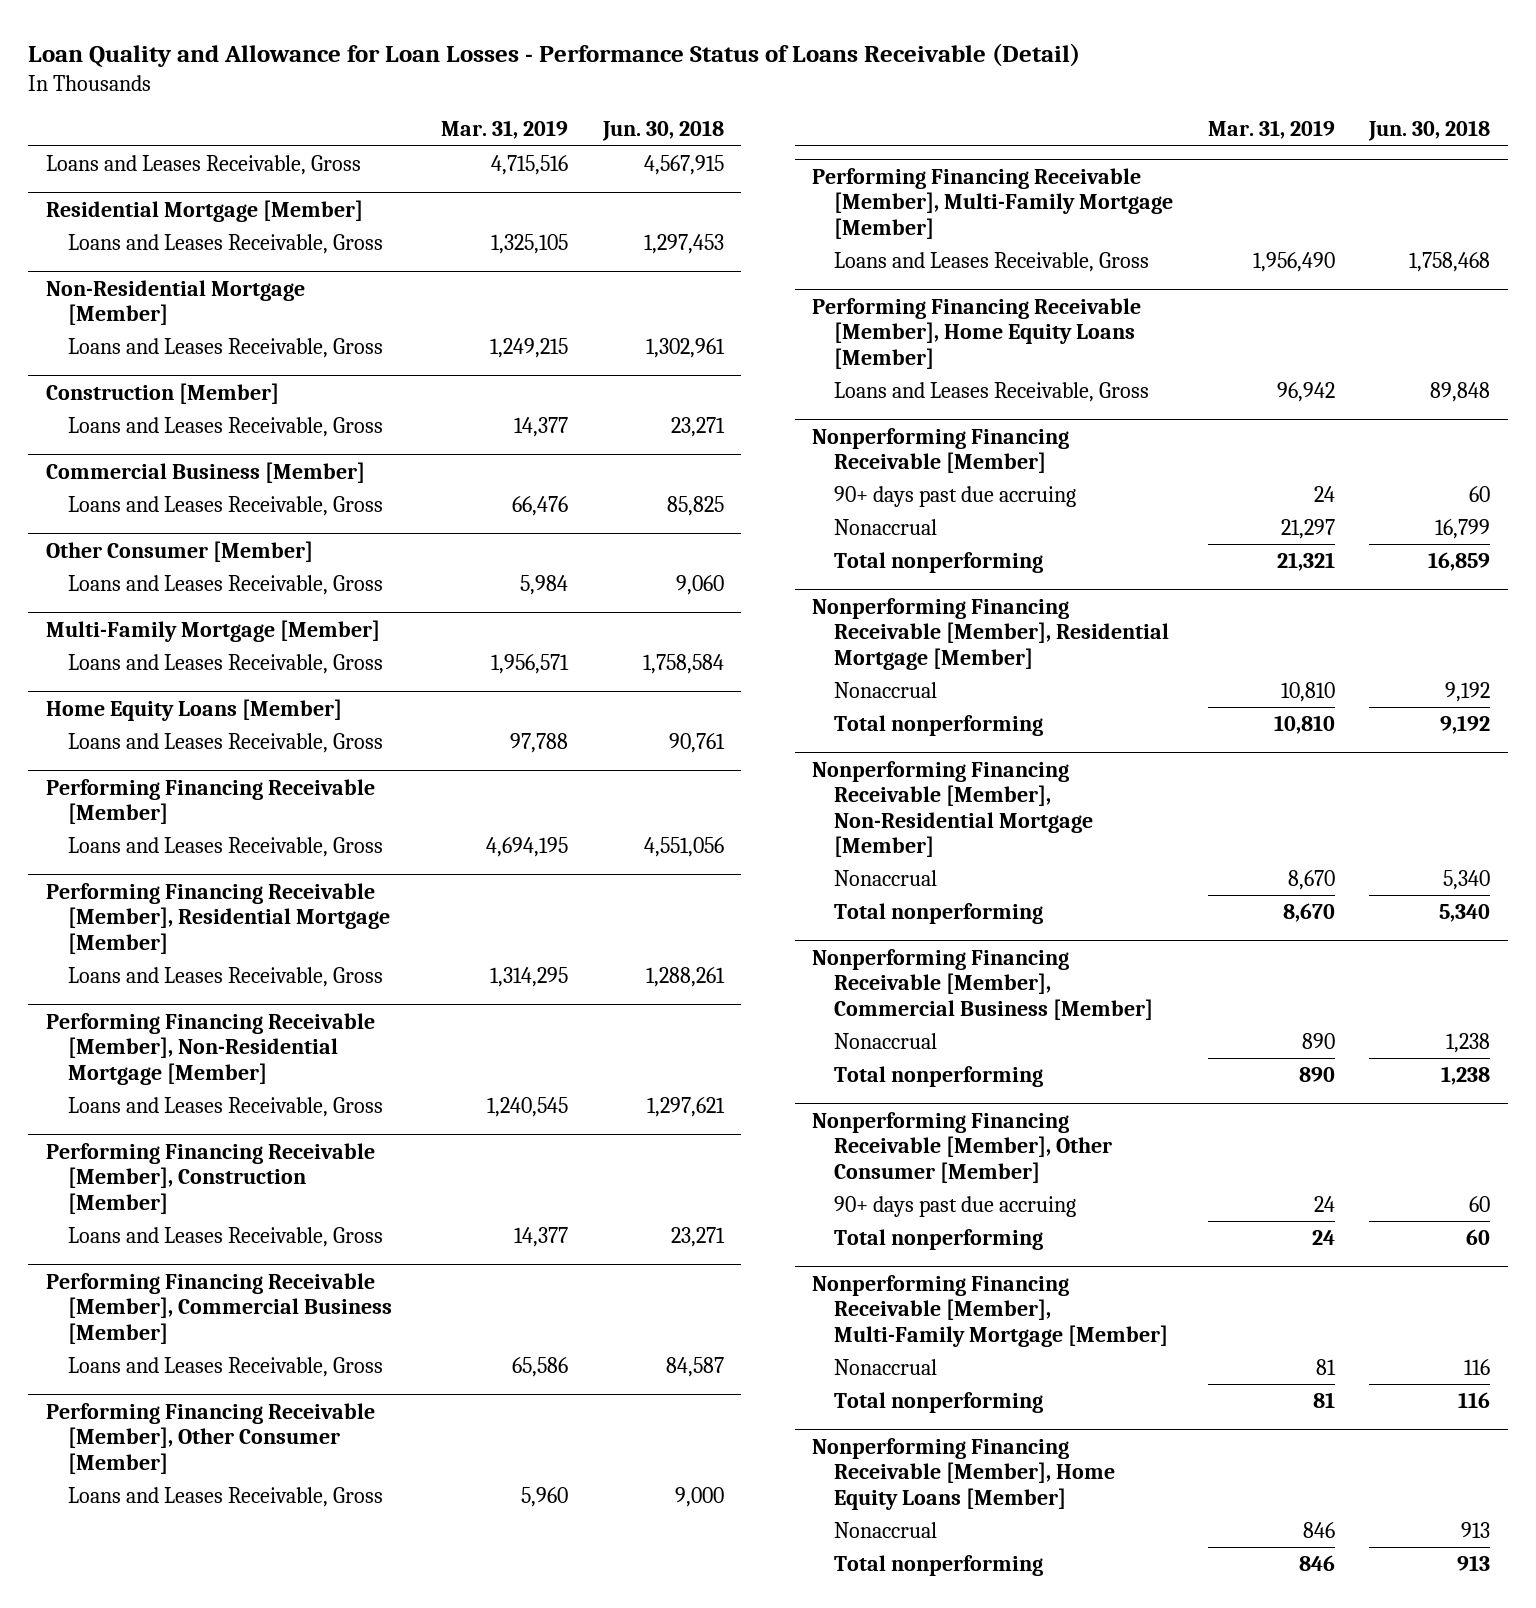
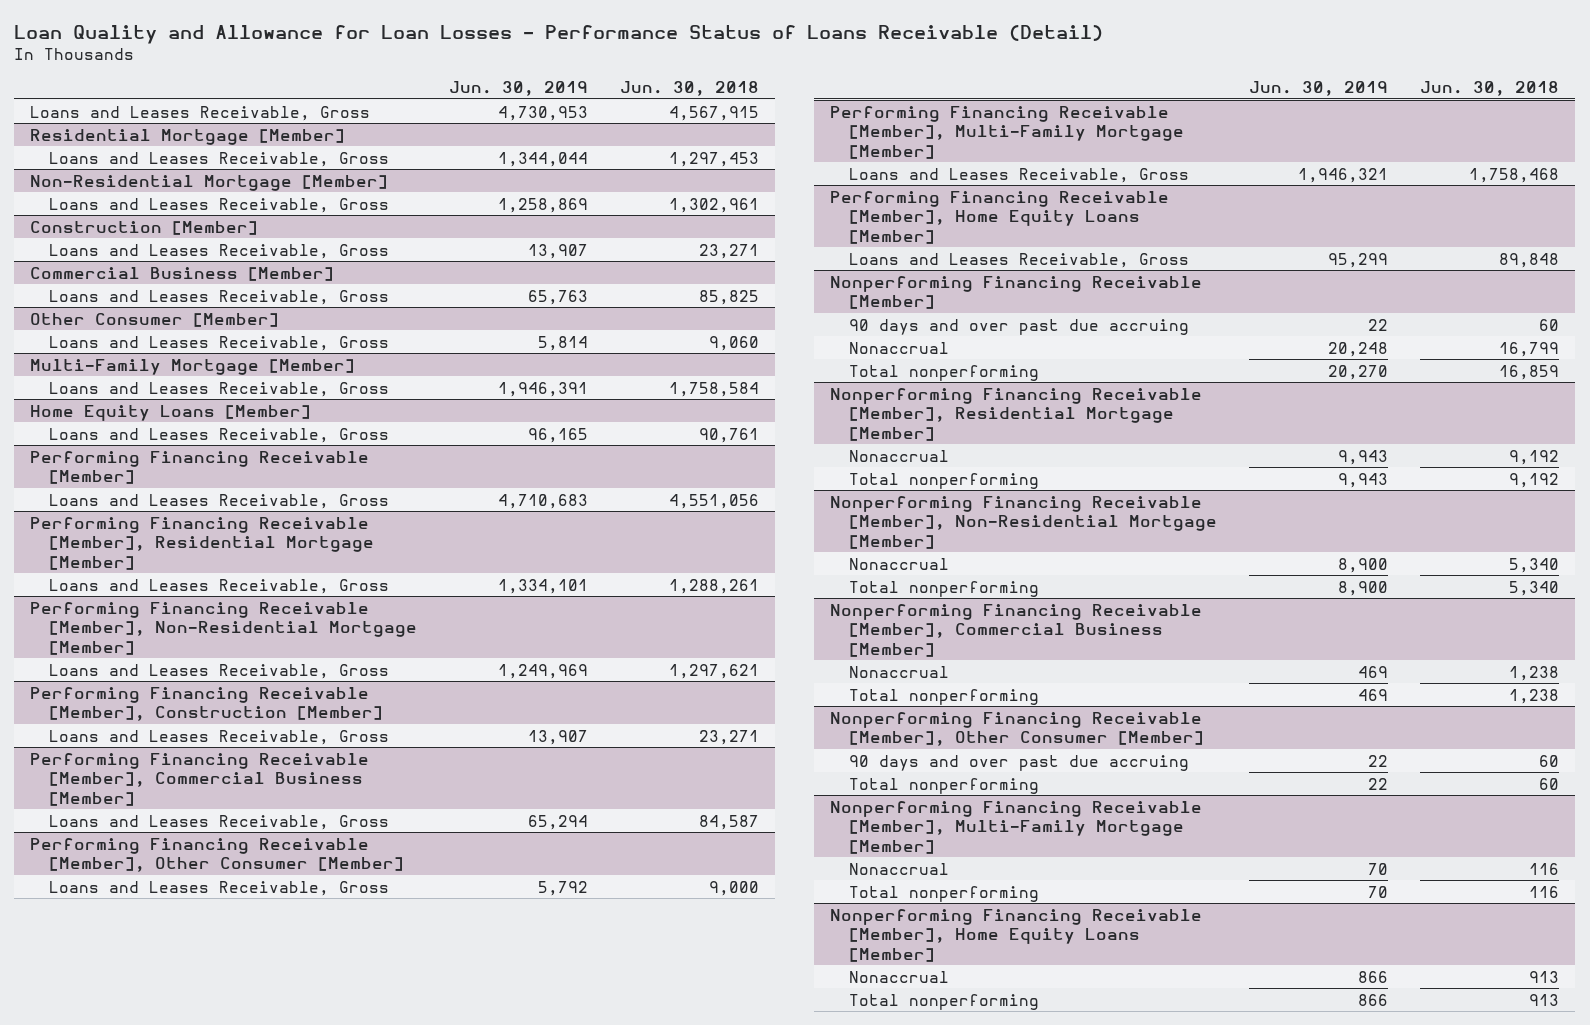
- | Mar. 31, 2019 | Jun. 30, 2018
+ | Jun. 30, 2019 | Jun. 30, 2018
@ Nonperforming Financing Receivable [Member]
- 90+ days past due accruing | 24 | 60
+ 90 days and over past due accruing | 22 | 60
@ Nonperforming Financing Receivable [Member], Other Consumer [Member]
- 90+ days past due accruing | 24 | 60
+ 90 days and over past due accruing | 22 | 60

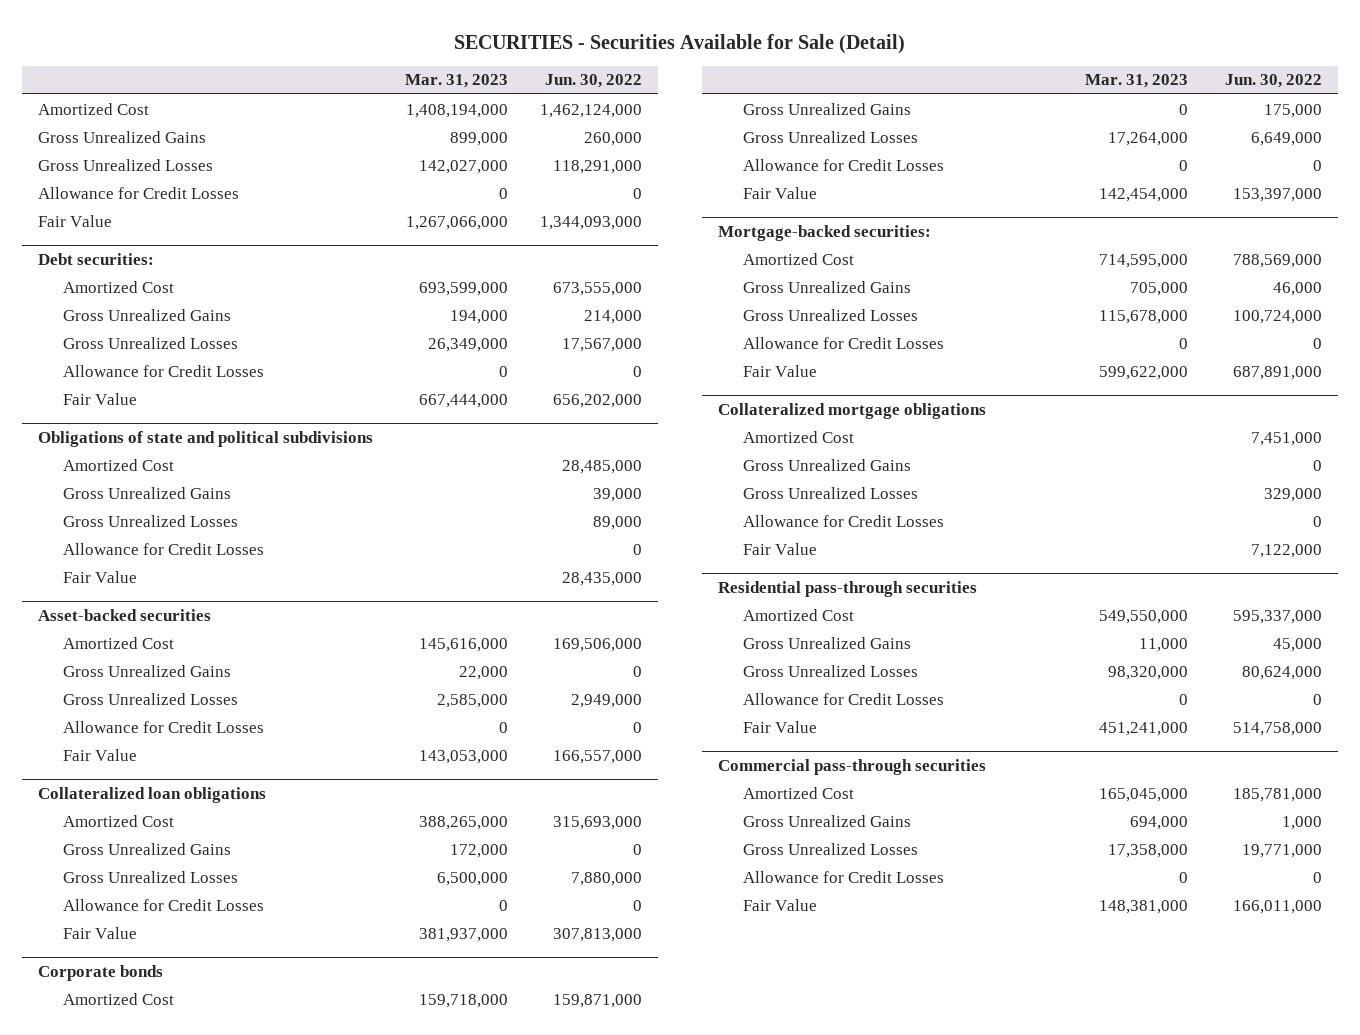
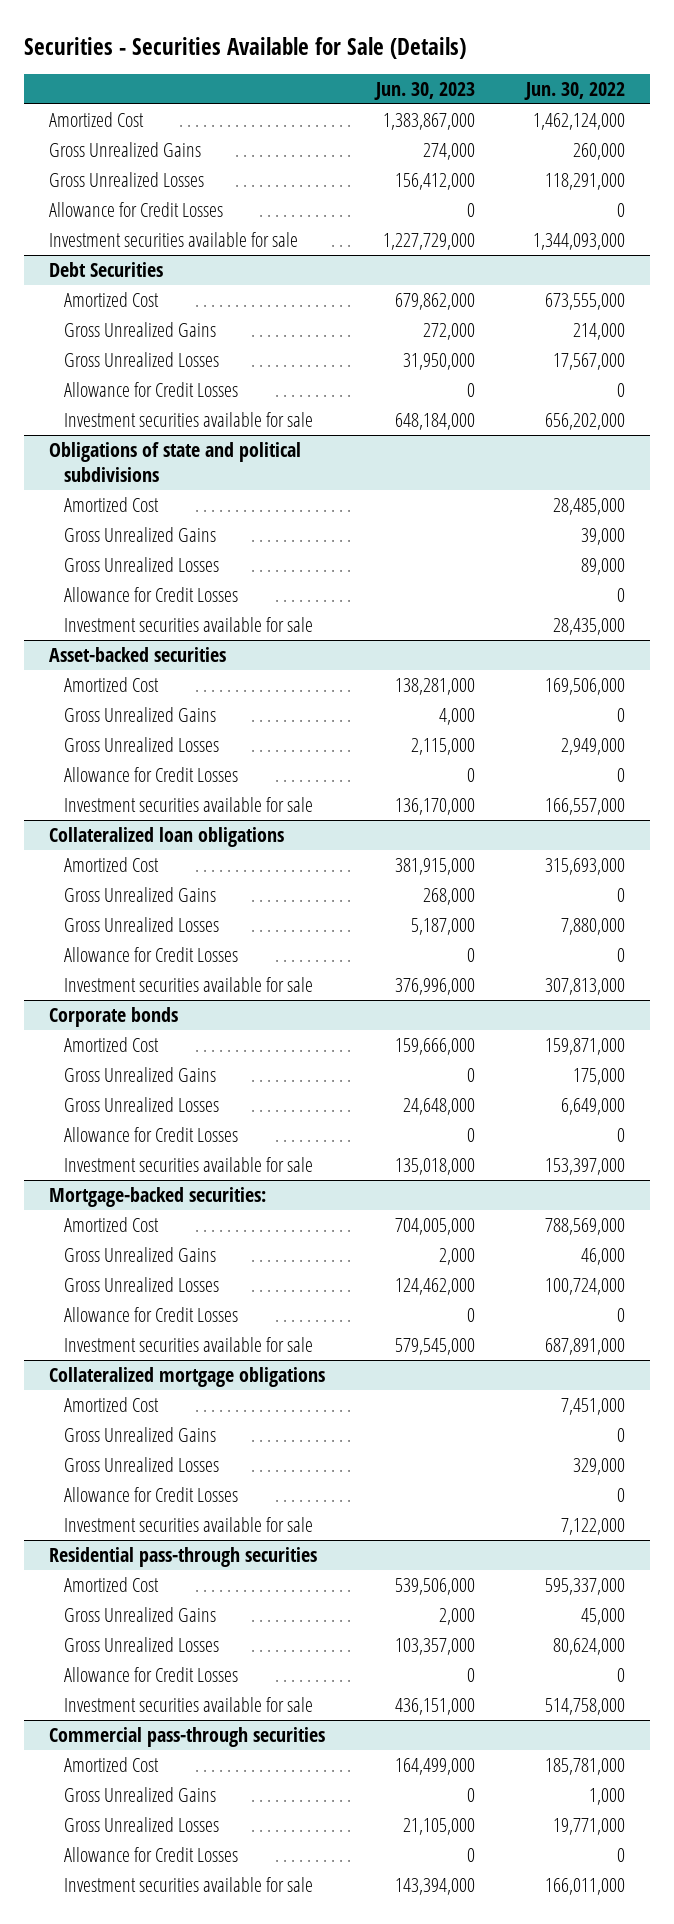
- SECURITIES - Securities Available for Sale (Detail)
+ Securities - Securities Available for Sale (Details)
- | Mar. 31, 2023 | Jun. 30, 2022
+ | Jun. 30, 2023 | Jun. 30, 2022
- Fair Value | 1,267,066,000 | 1,344,093,000
- Debt securities:
+ Investment securities available for sale | 1,227,729,000 | 1,344,093,000
+ Debt Securities
- Fair Value | 667,444,000 | 656,202,000
+ Investment securities available for sale | 648,184,000 | 656,202,000
@ Obligations of state and political subdivisions
- Fair Value | | 28,435,000
+ Investment securities available for sale | | 28,435,000
@ Asset-backed securities
- Fair Value | 143,053,000 | 166,557,000
+ Investment securities available for sale | 136,170,000 | 166,557,000
@ Collateralized loan obligations
- Fair Value | 381,937,000 | 307,813,000
+ Investment securities available for sale | 376,996,000 | 307,813,000
@ Corporate bonds
- Fair Value | 142,454,000 | 153,397,000
+ Investment securities available for sale | 135,018,000 | 153,397,000
@ Mortgage-backed securities:
- Fair Value | 599,622,000 | 687,891,000
+ Investment securities available for sale | 579,545,000 | 687,891,000
@ Collateralized mortgage obligations
- Fair Value | | 7,122,000
+ Investment securities available for sale | | 7,122,000
@ Residential pass-through securities
- Fair Value | 451,241,000 | 514,758,000
+ Investment securities available for sale | 436,151,000 | 514,758,000
@ Commercial pass-through securities
- Fair Value | 148,381,000 | 166,011,000
+ Investment securities available for sale | 143,394,000 | 166,011,000

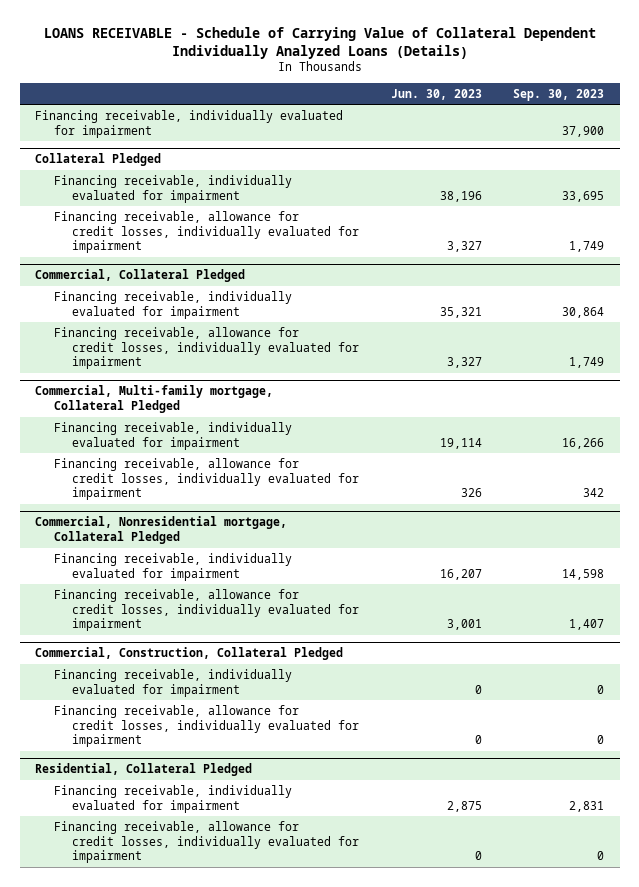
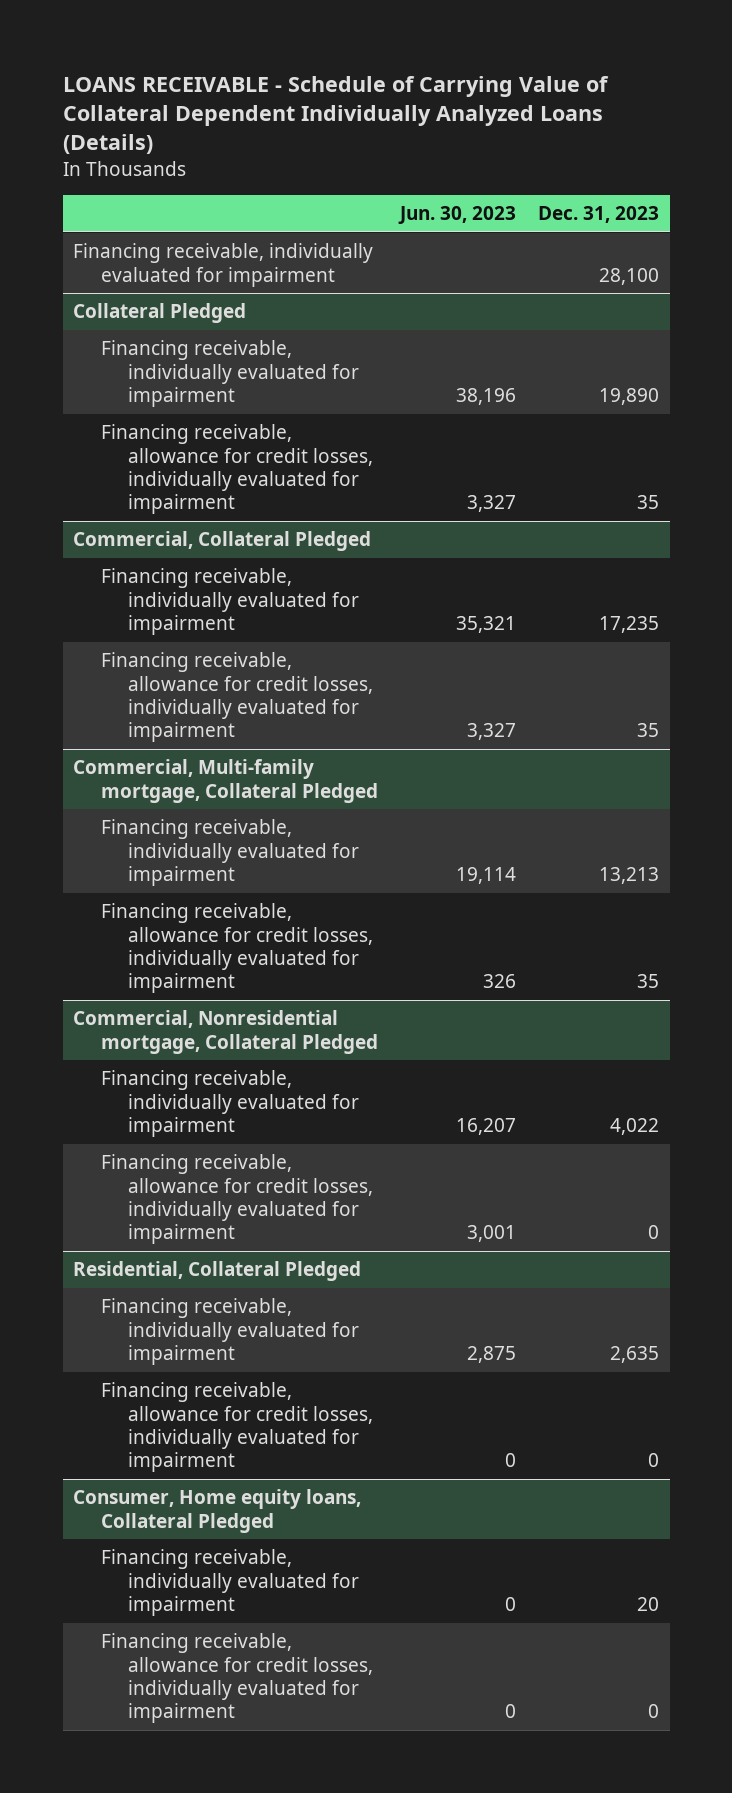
- | Jun. 30, 2023 | Sep. 30, 2023
+ | Jun. 30, 2023 | Dec. 31, 2023
- Commercial, Construction, Collateral Pledged
- Financing receivable, individually evaluated for impairment | 0 | 0
- Financing receivable, allowance for credit losses, individually evaluated for impairment | 0 | 0
+ Consumer, Home equity loans, Collateral Pledged
+ Financing receivable, individually evaluated for impairment | 0 | 20
+ Financing receivable, allowance for credit losses, individually evaluated for impairment | 0 | 0

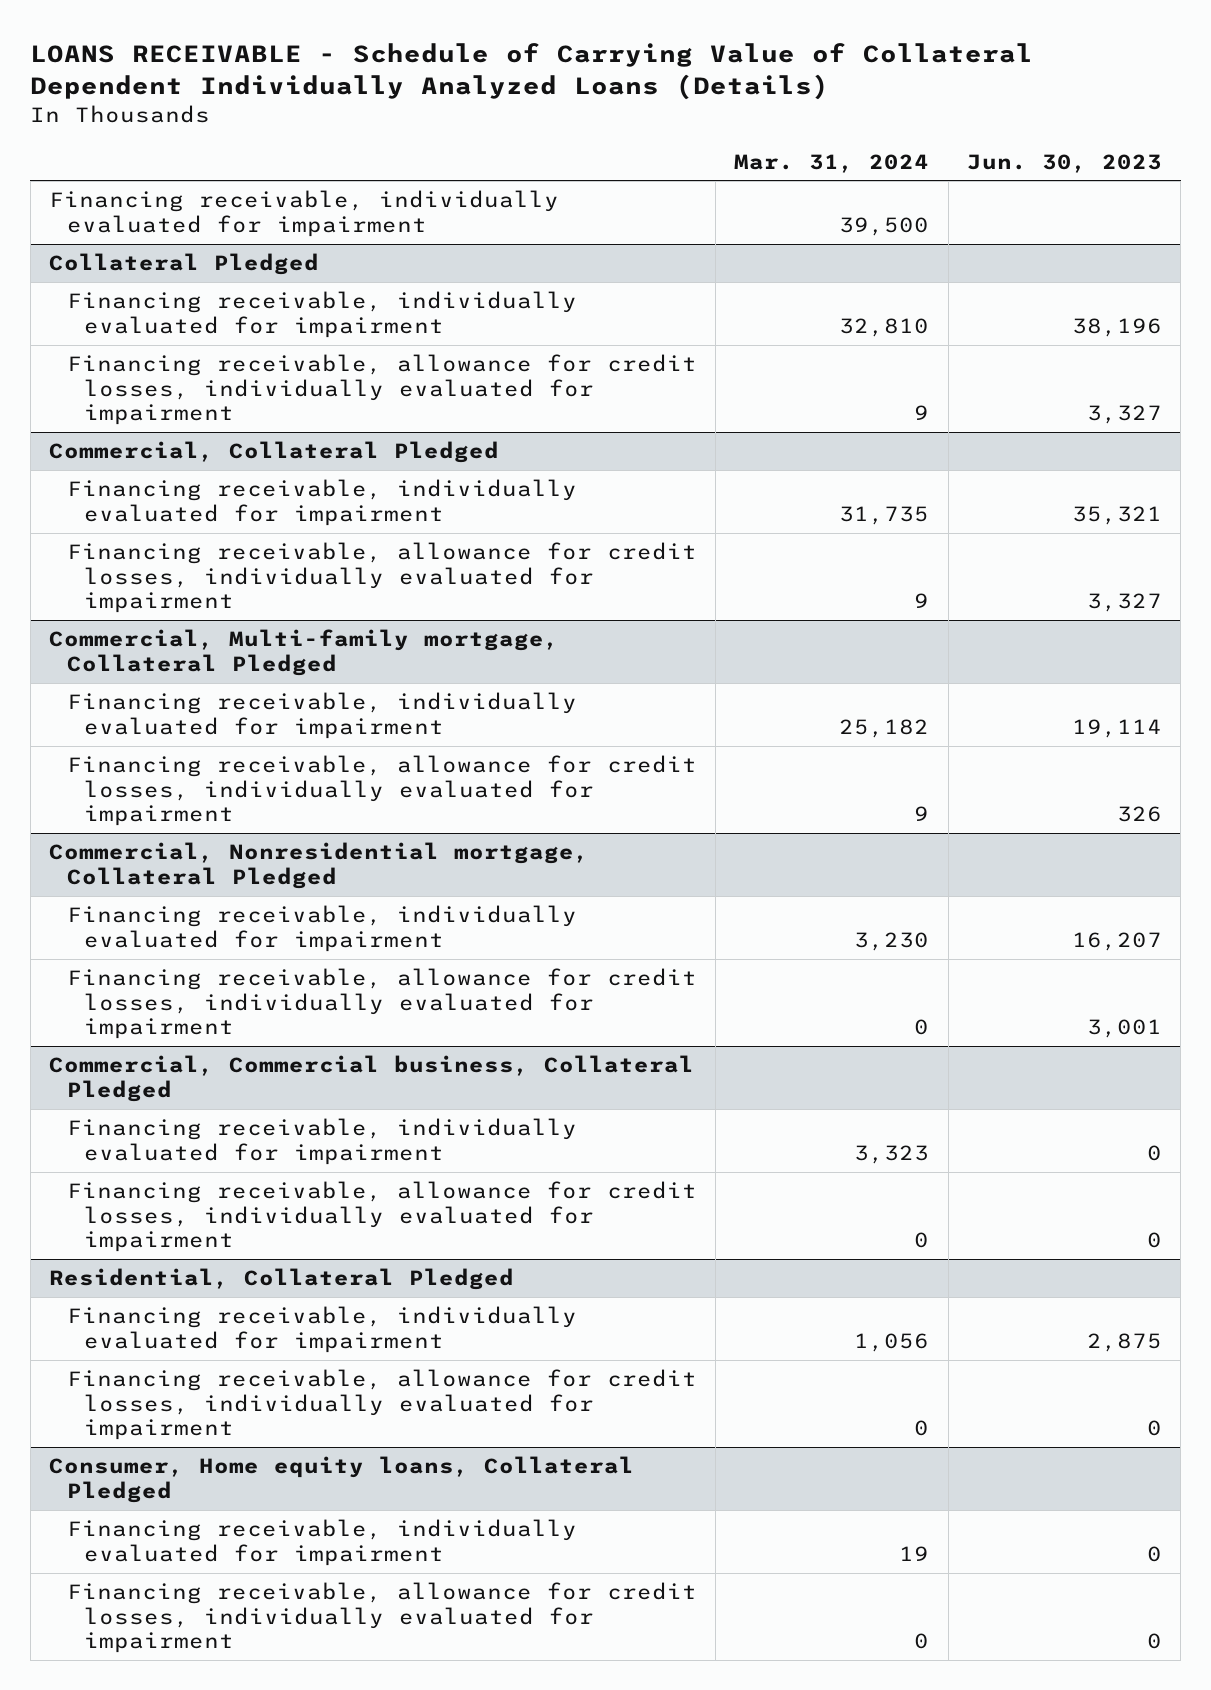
- | Jun. 30, 2023 | Dec. 31, 2023
+ | Mar. 31, 2024 | Jun. 30, 2023
+ Commercial, Commercial business, Collateral Pledged
+ Financing receivable, individually evaluated for impairment | 3,323 | 0
+ Financing receivable, allowance for credit losses, individually evaluated for impairment | 0 | 0

